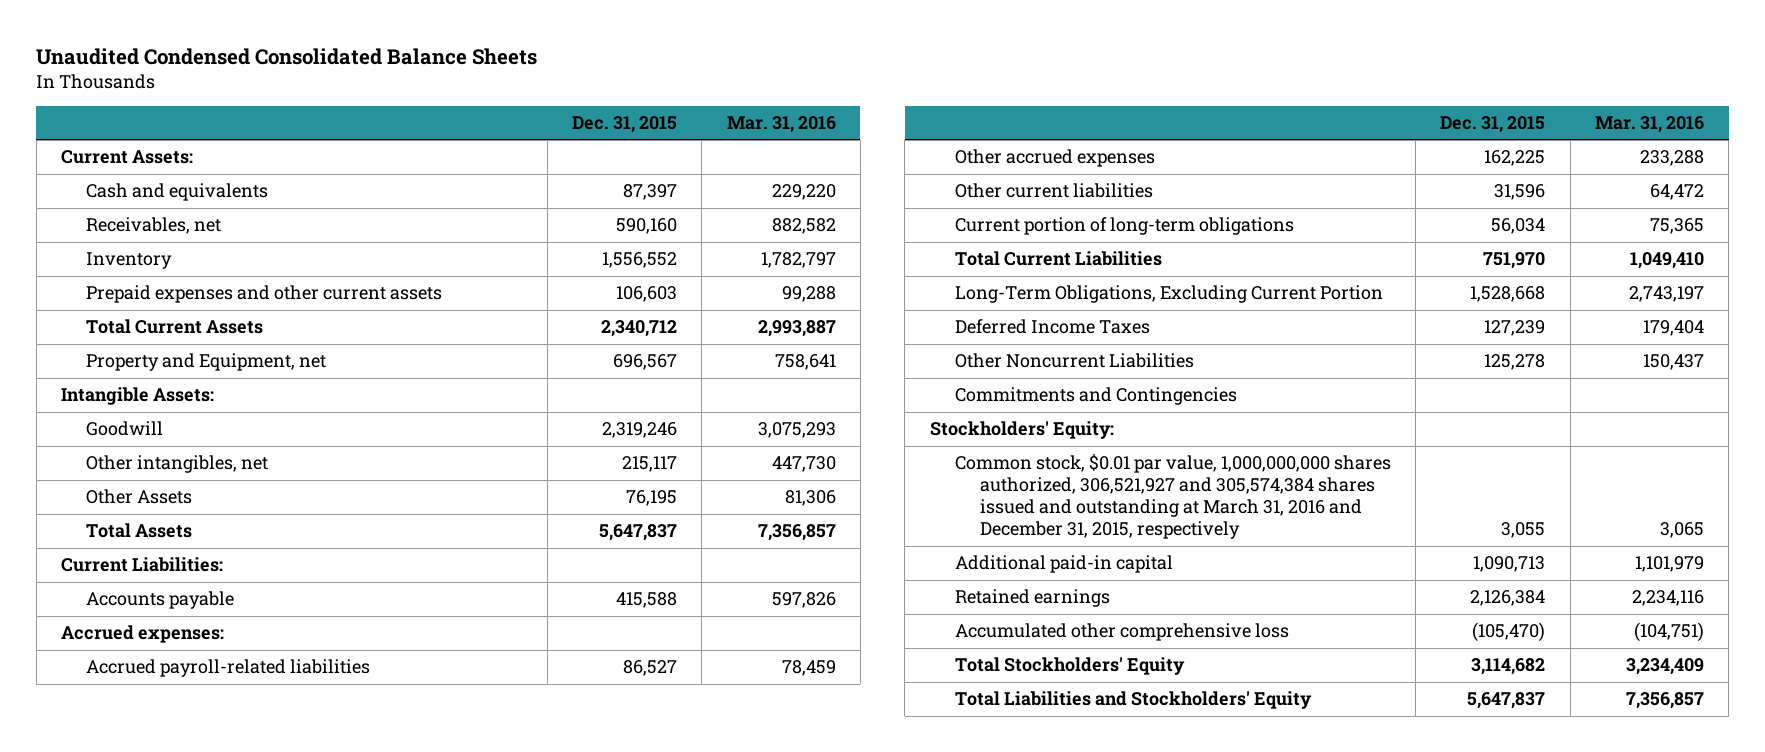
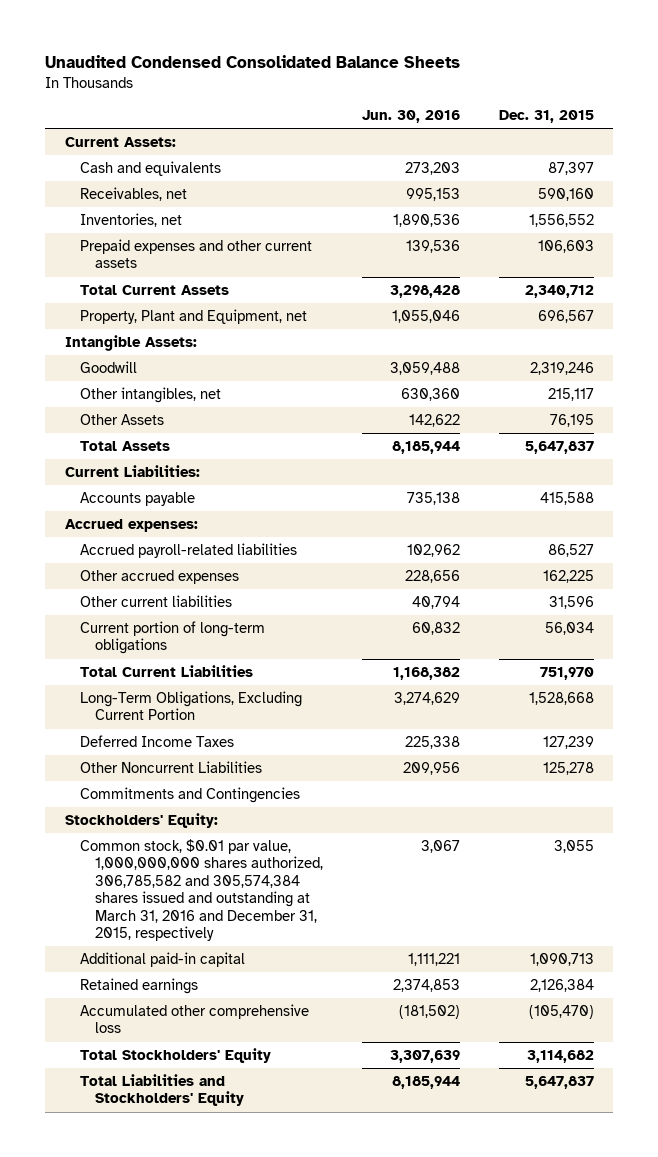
- | Dec. 31, 2015 | Mar. 31, 2016
+ | Jun. 30, 2016 | Dec. 31, 2015
- Inventory | 1,556,552 | 1,782,797
+ Inventories, net | 1,890,536 | 1,556,552
- Property and Equipment, net | 696,567 | 758,641
+ Property, Plant and Equipment, net | 1,055,046 | 696,567
- Common stock, $0.01 par value, 1,000,000,000 shares authorized, 306,521,927 and 305,574,384 shares issued and outstanding at March 31, 2016 and December 31, 2015, respectively | 3,055 | 3,065
+ Common stock, $0.01 par value, 1,000,000,000 shares authorized, 306,785,582 and 305,574,384 shares issued and outstanding at March 31, 2016 and December 31, 2015, respectively | 3,067 | 3,055

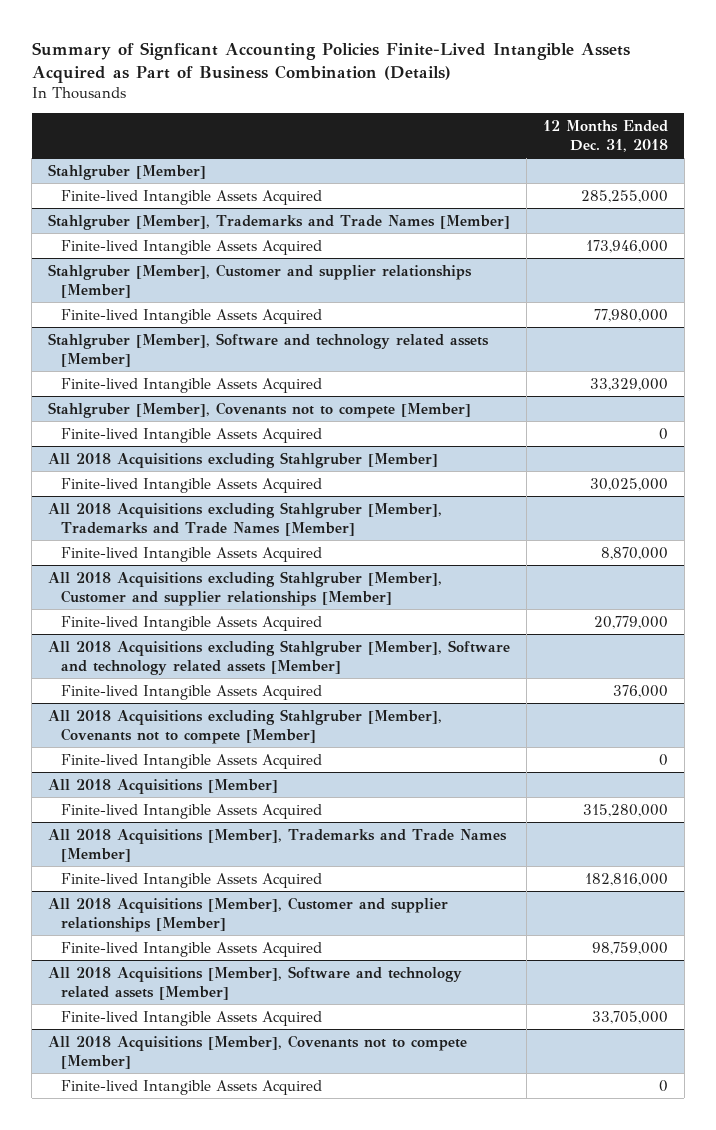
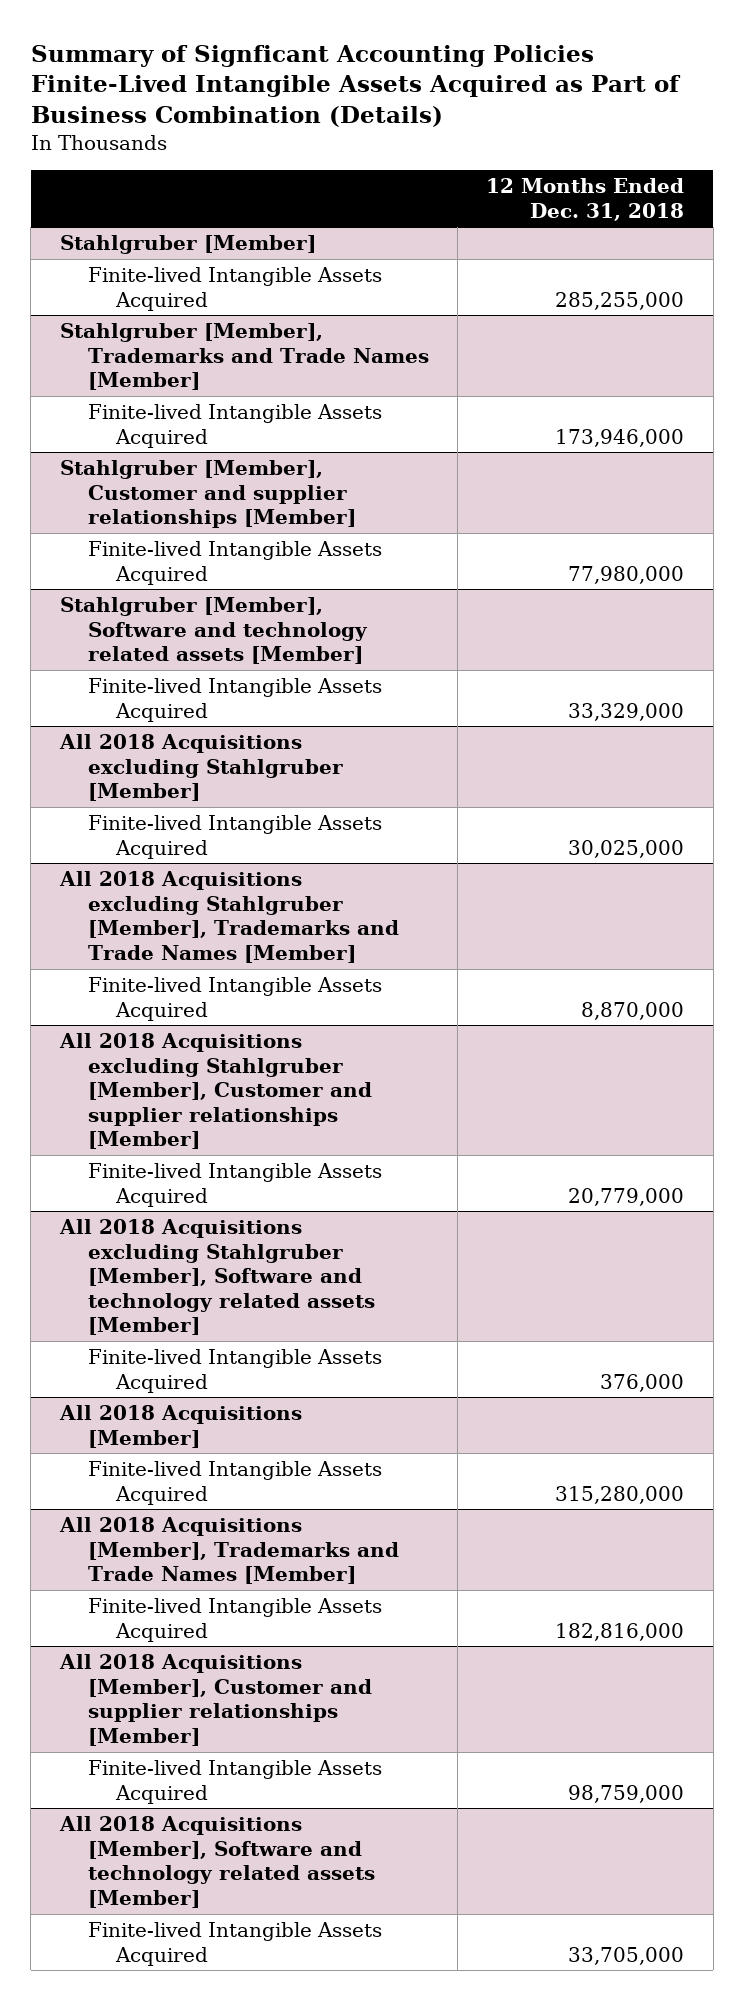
- Stahlgruber [Member], Covenants not to compete [Member]
- Finite-lived Intangible Assets Acquired | 0
- All 2018 Acquisitions excluding Stahlgruber [Member], Covenants not to compete [Member]
- Finite-lived Intangible Assets Acquired | 0
- All 2018 Acquisitions [Member], Covenants not to compete [Member]
- Finite-lived Intangible Assets Acquired | 0

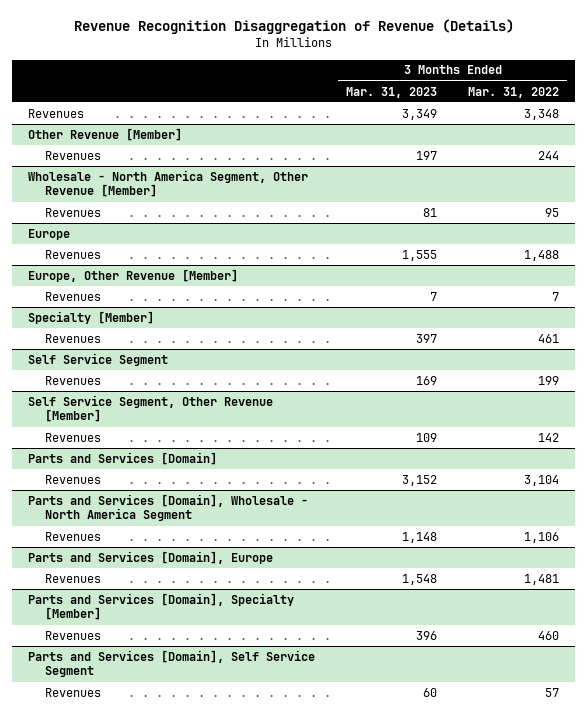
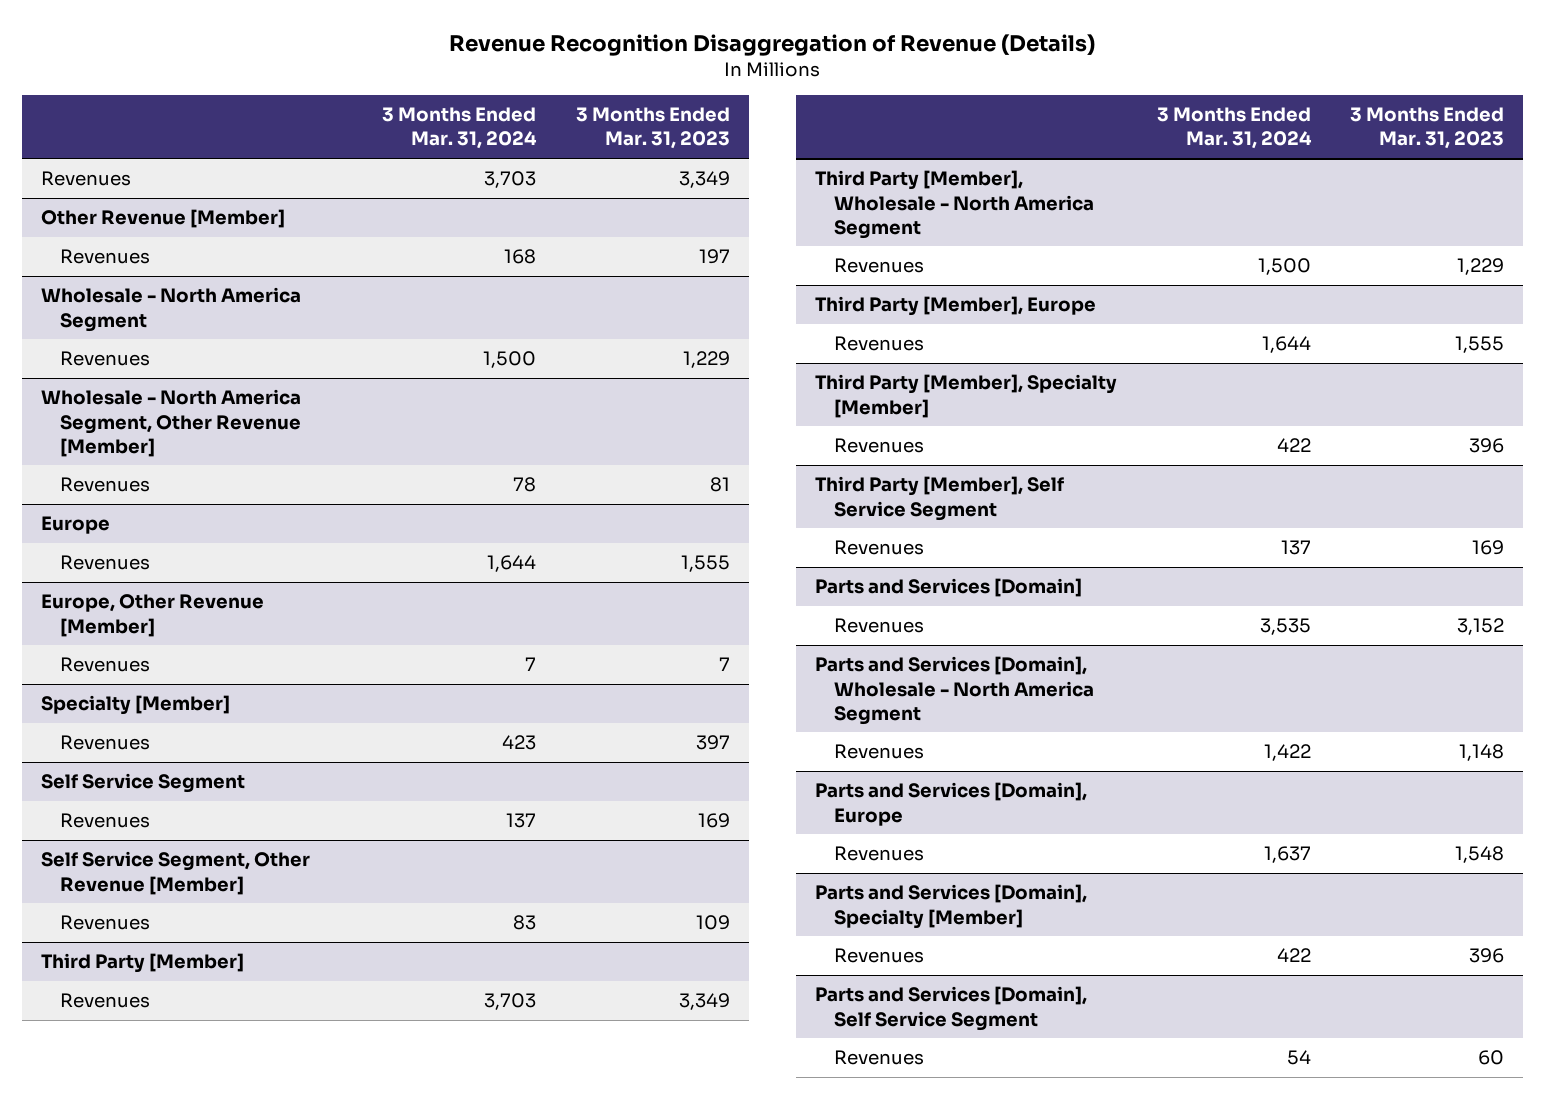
- | 3 Months Ended Mar. 31, 2023 | 3 Months Ended Mar. 31, 2022
+ | 3 Months Ended Mar. 31, 2024 | 3 Months Ended Mar. 31, 2023
+ Wholesale - North America Segment
+ Revenues | 1,500 | 1,229
+ Third Party [Member]
+ Revenues | 3,703 | 3,349
+ Third Party [Member], Wholesale - North America Segment
+ Revenues | 1,500 | 1,229
+ Third Party [Member], Europe
+ Revenues | 1,644 | 1,555
+ Third Party [Member], Specialty [Member]
+ Revenues | 422 | 396
+ Third Party [Member], Self Service Segment
+ Revenues | 137 | 169

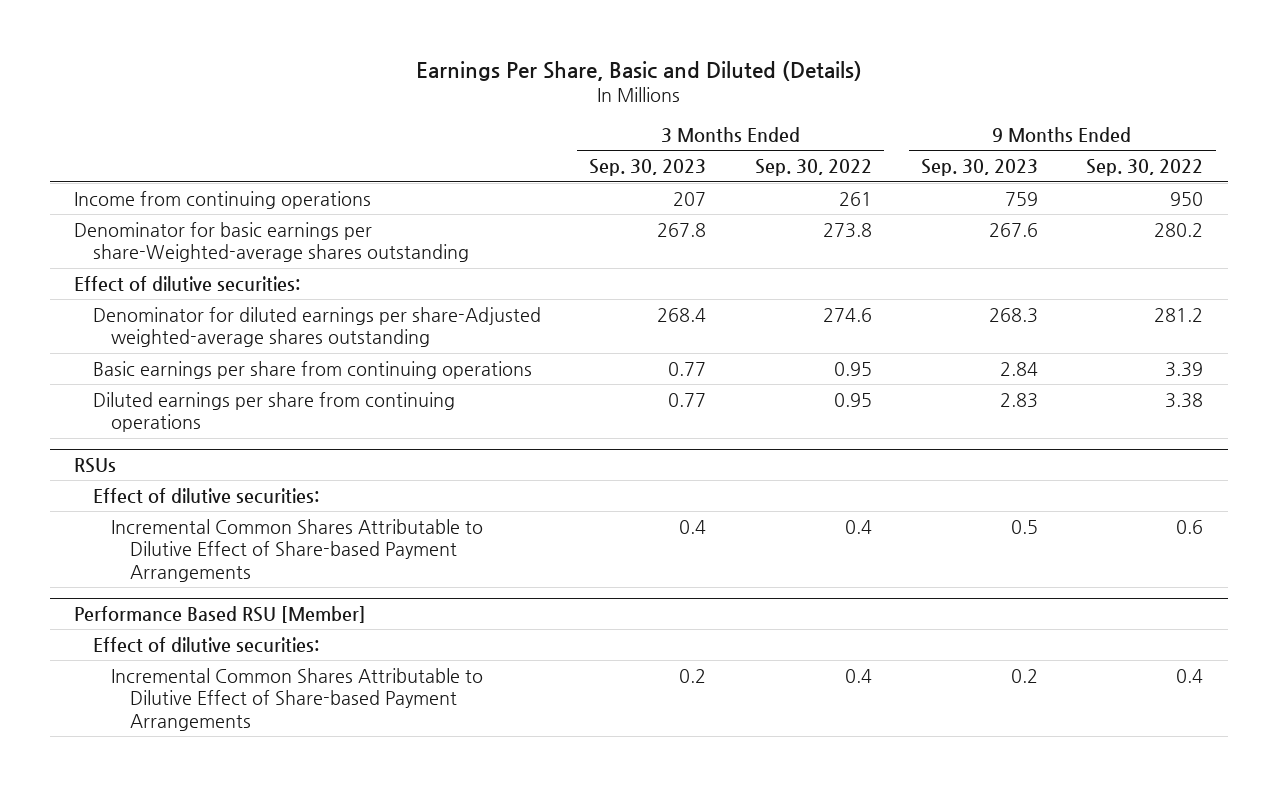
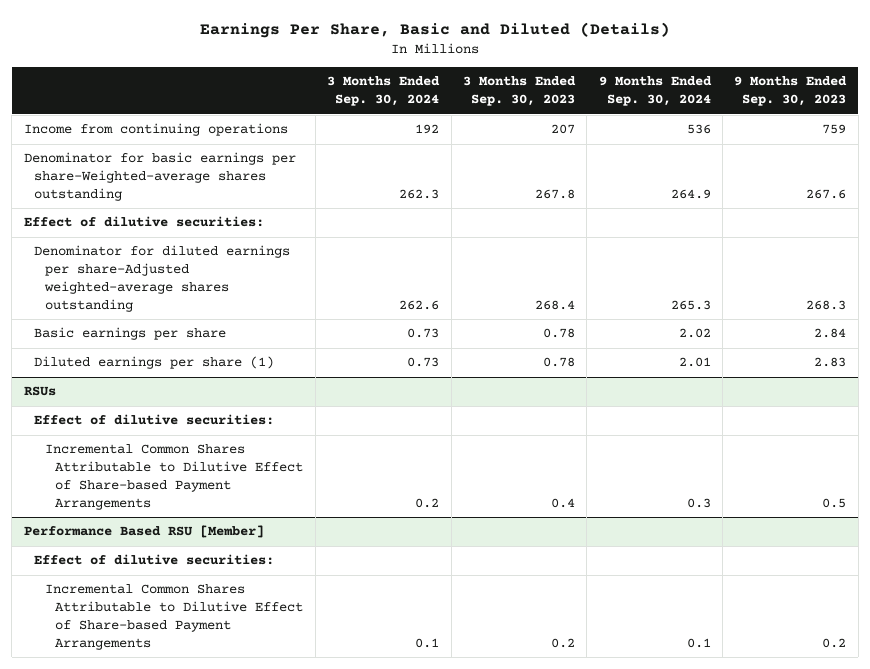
- | 3 Months Ended Sep. 30, 2023 | 3 Months Ended Sep. 30, 2022 | 9 Months Ended Sep. 30, 2023 | 9 Months Ended Sep. 30, 2022
+ | 3 Months Ended Sep. 30, 2024 | 3 Months Ended Sep. 30, 2023 | 9 Months Ended Sep. 30, 2024 | 9 Months Ended Sep. 30, 2023
- Basic earnings per share from continuing operations | 0.77 | 0.95 | 2.84 | 3.39
- Diluted earnings per share from continuing operations | 0.77 | 0.95 | 2.83 | 3.38
+ Basic earnings per share | 0.73 | 0.78 | 2.02 | 2.84
+ Diluted earnings per share (1) | 0.73 | 0.78 | 2.01 | 2.83

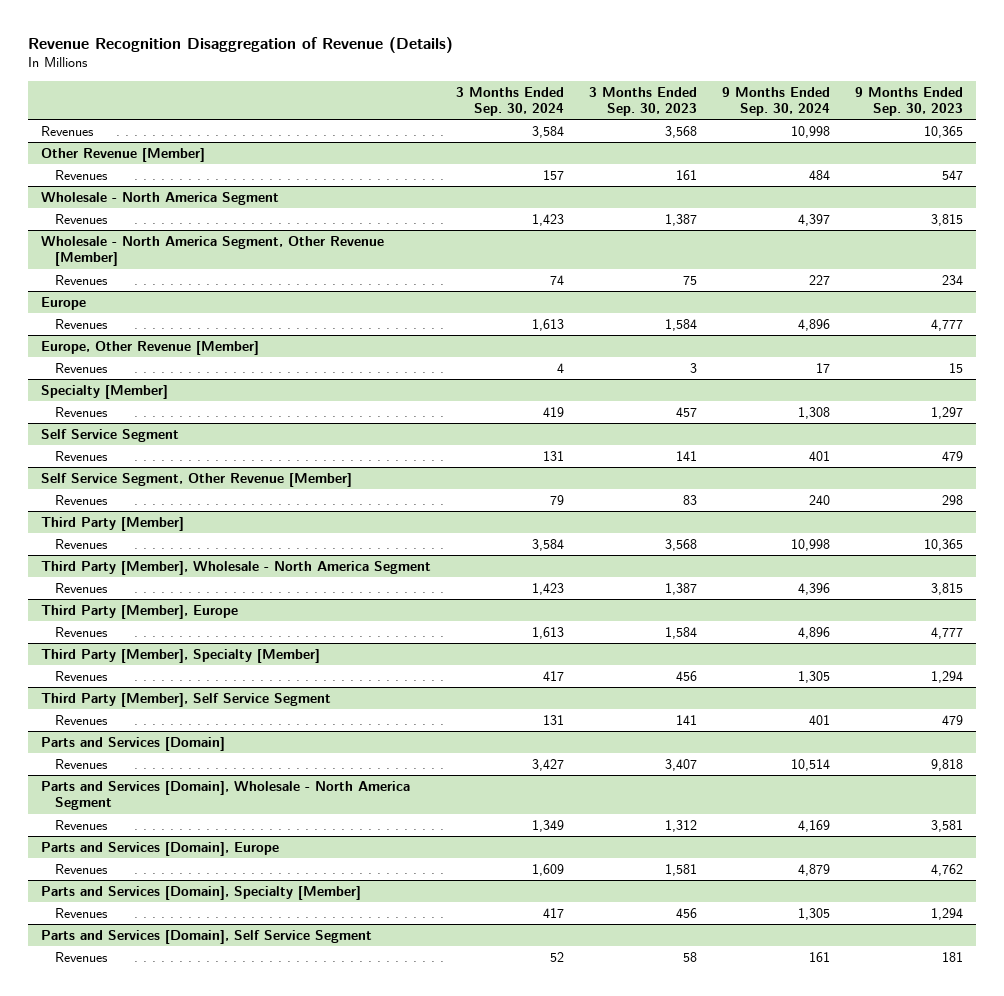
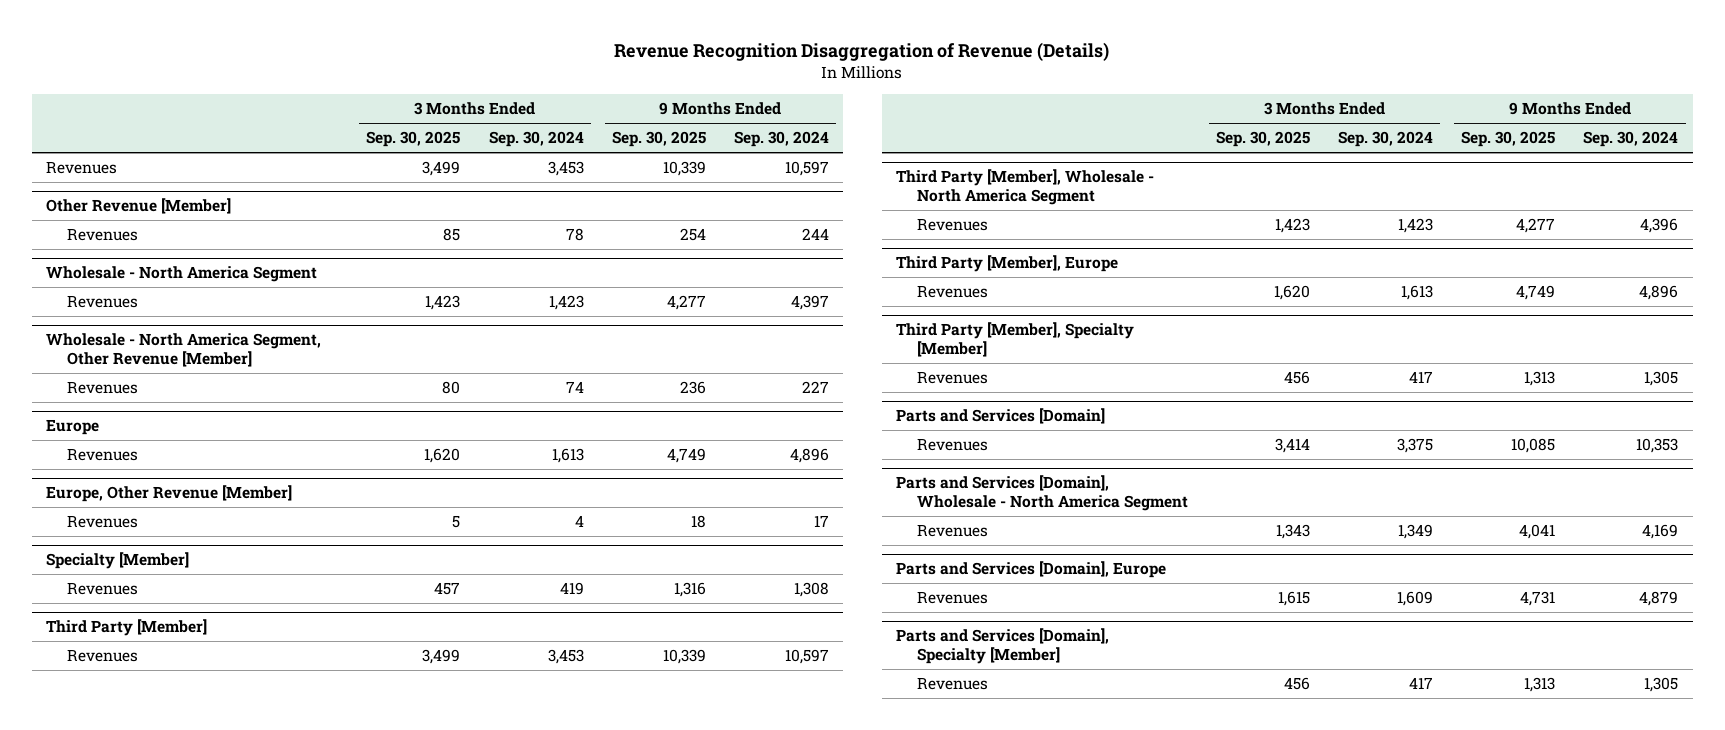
- | 3 Months Ended Sep. 30, 2024 | 3 Months Ended Sep. 30, 2023 | 9 Months Ended Sep. 30, 2024 | 9 Months Ended Sep. 30, 2023
+ | 3 Months Ended Sep. 30, 2025 | 3 Months Ended Sep. 30, 2024 | 9 Months Ended Sep. 30, 2025 | 9 Months Ended Sep. 30, 2024
- Revenues | 3,584 | 3,568 | 10,998 | 10,365
+ Revenues | 3,499 | 3,453 | 10,339 | 10,597
@ Other Revenue [Member]
- Revenues | 157 | 161 | 484 | 547
+ Revenues | 85 | 78 | 254 | 244
- Self Service Segment
- Revenues | 131 | 141 | 401 | 479
- Self Service Segment, Other Revenue [Member]
- Revenues | 79 | 83 | 240 | 298
@ Third Party [Member]
- Revenues | 3,584 | 3,568 | 10,998 | 10,365
+ Revenues | 3,499 | 3,453 | 10,339 | 10,597
- Third Party [Member], Self Service Segment
- Revenues | 131 | 141 | 401 | 479
@ Parts and Services [Domain]
- Revenues | 3,427 | 3,407 | 10,514 | 9,818
+ Revenues | 3,414 | 3,375 | 10,085 | 10,353
- Parts and Services [Domain], Self Service Segment
- Revenues | 52 | 58 | 161 | 181

